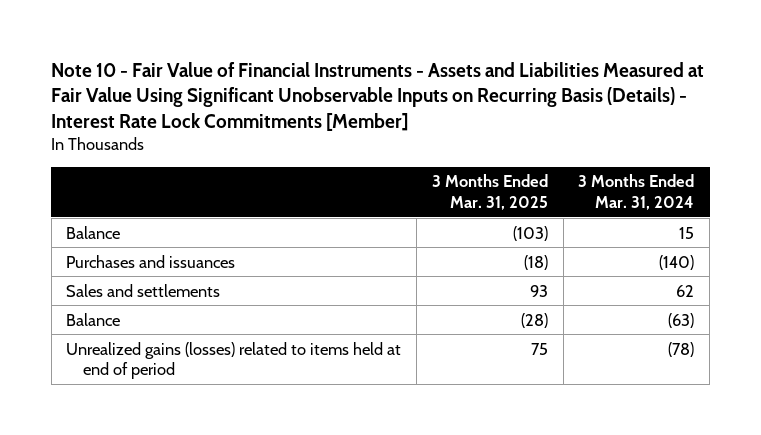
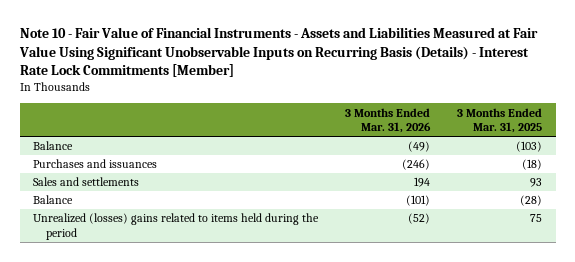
- | 3 Months Ended Mar. 31, 2025 | 3 Months Ended Mar. 31, 2024
+ | 3 Months Ended Mar. 31, 2026 | 3 Months Ended Mar. 31, 2025
- Unrealized gains (losses) related to items held at end of period | 75 | (78)
+ Unrealized (losses) gains related to items held during the period | (52) | 75

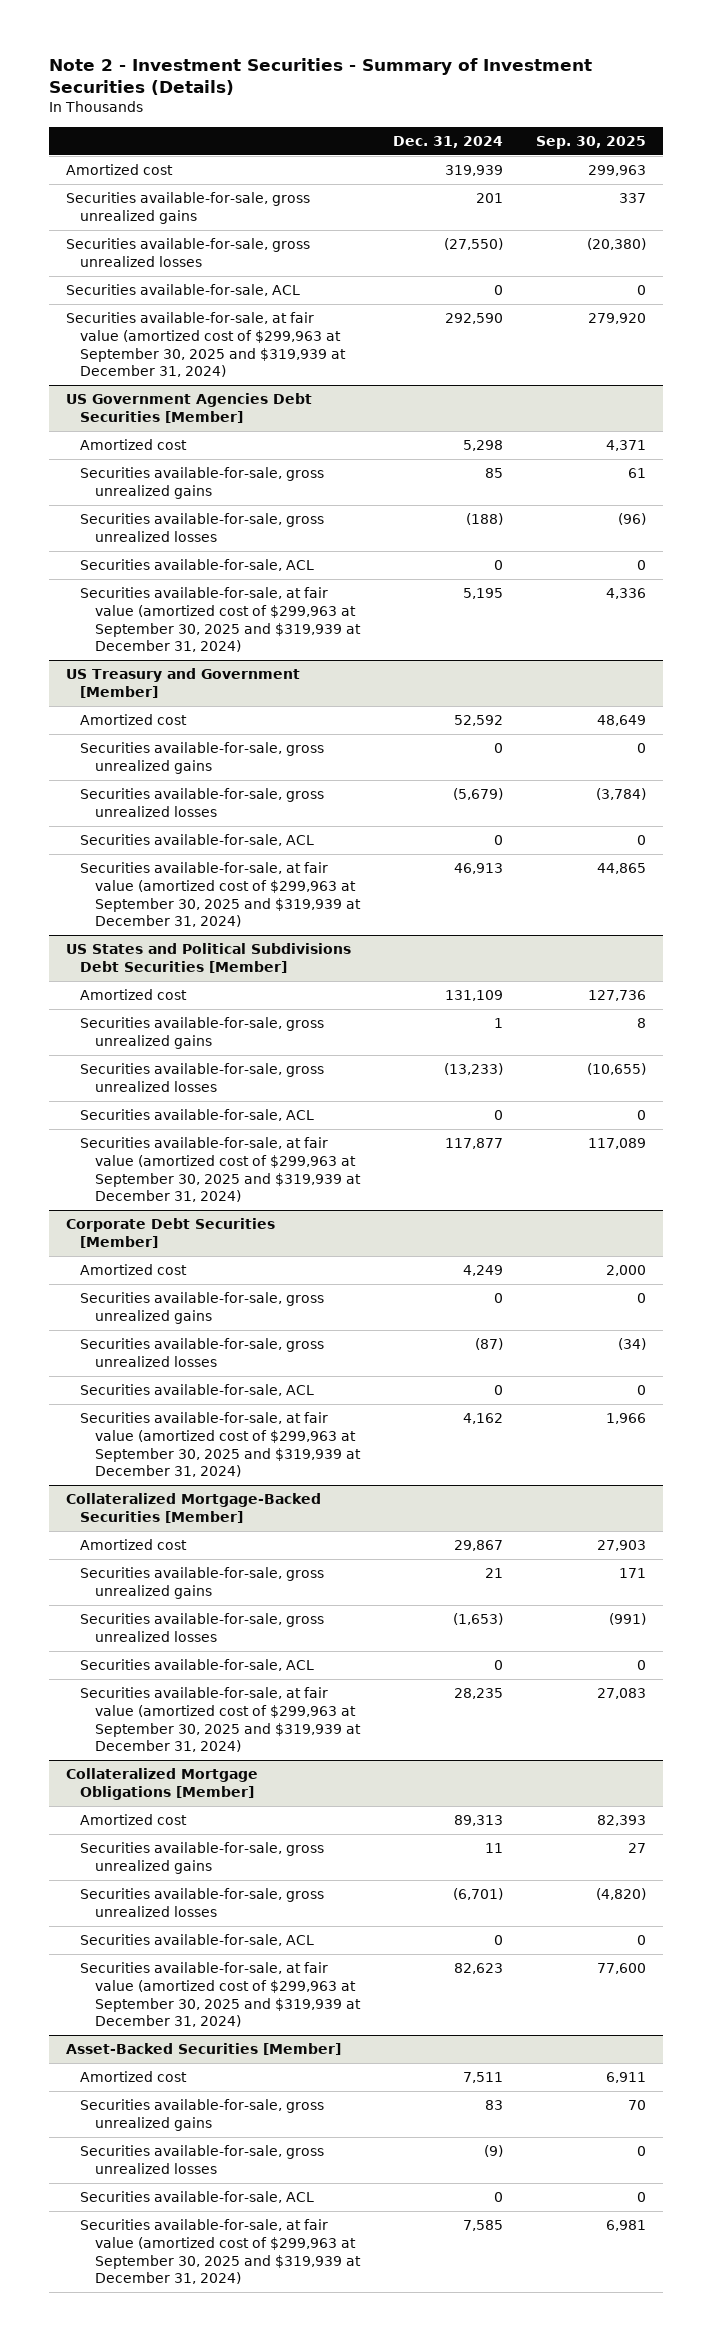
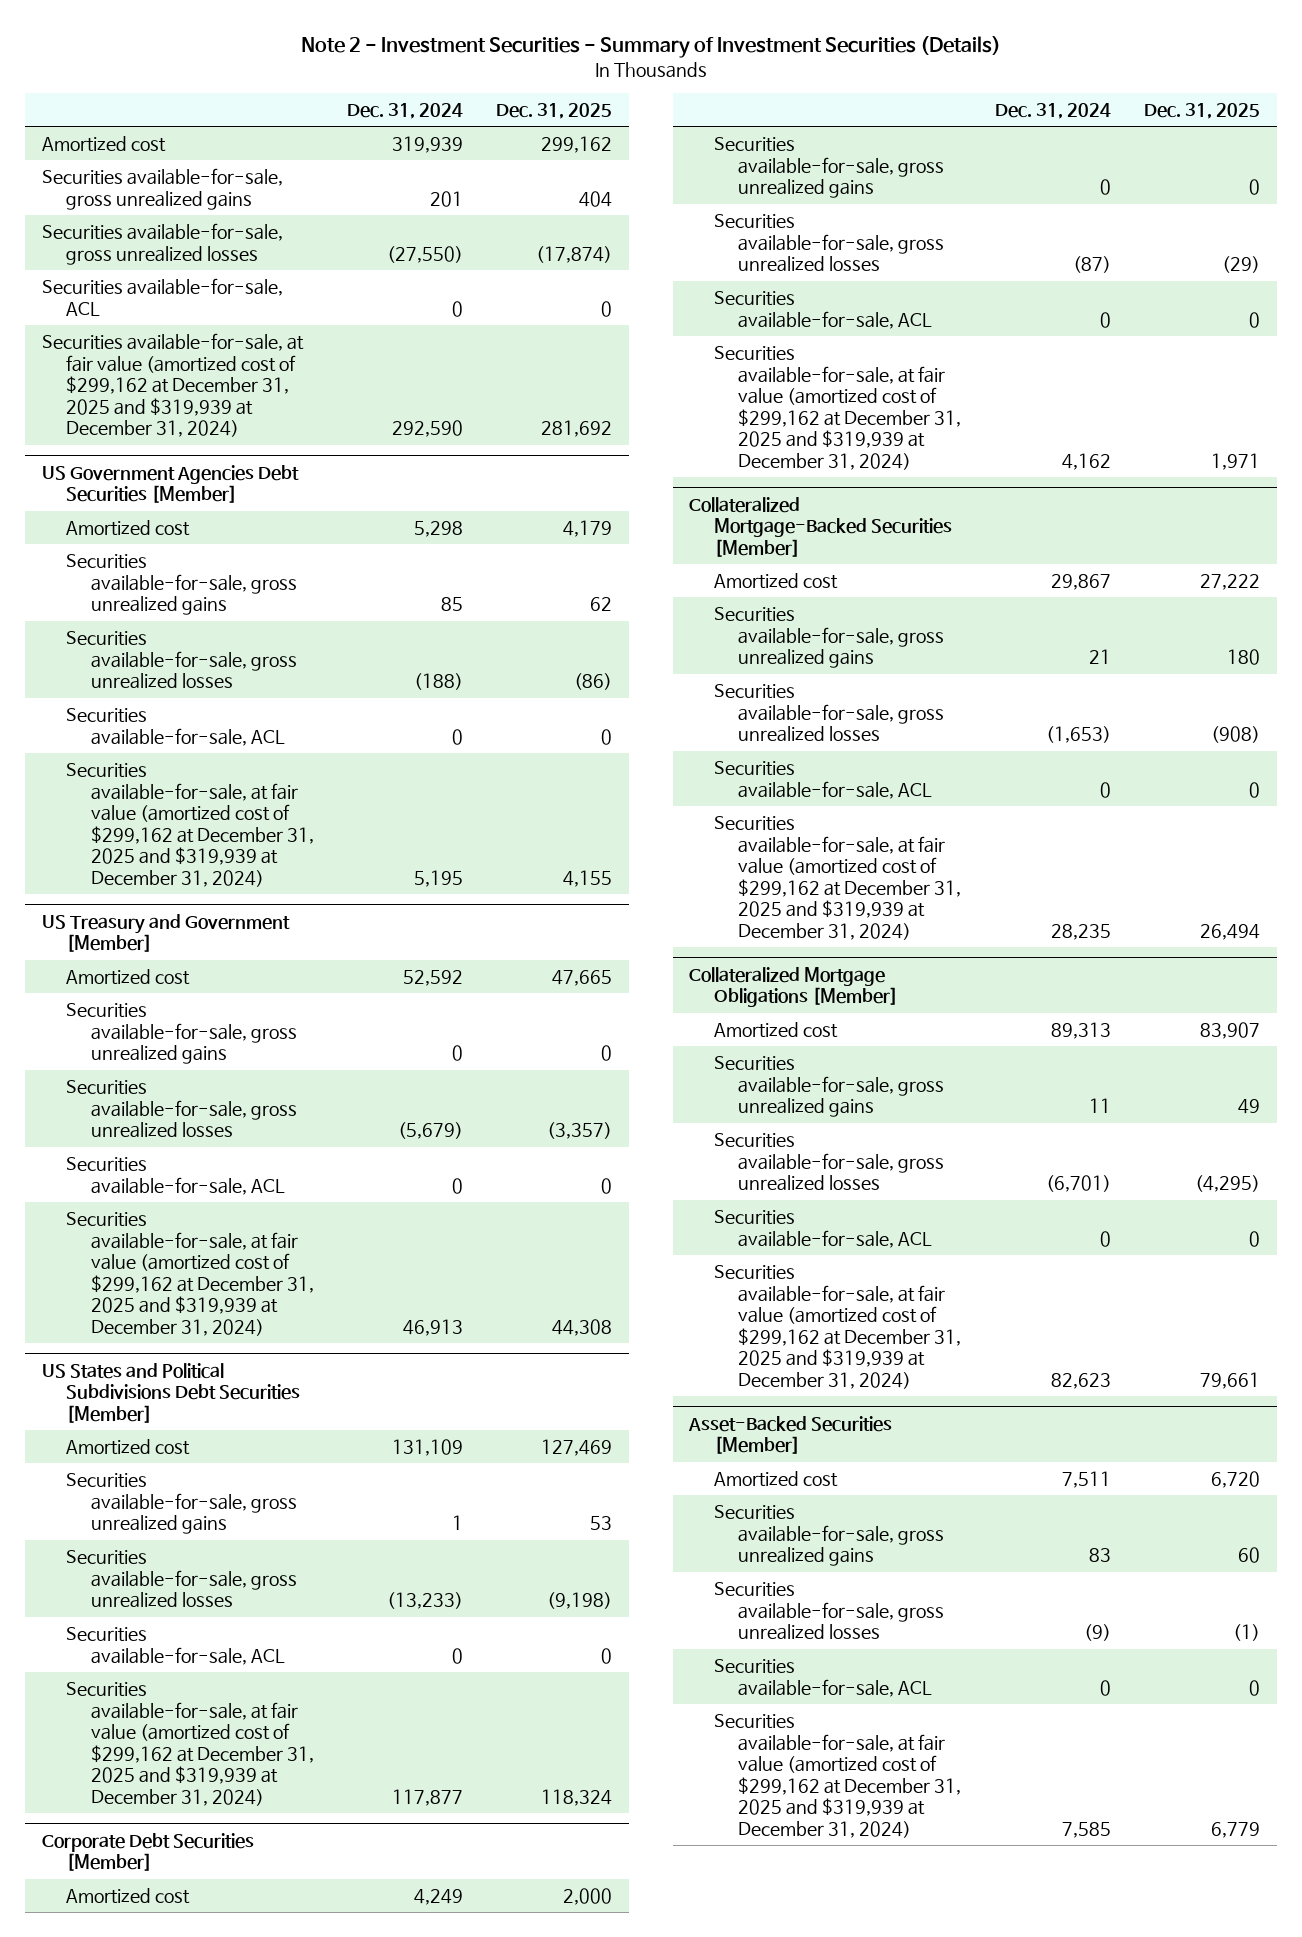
- | Dec. 31, 2024 | Sep. 30, 2025
+ | Dec. 31, 2024 | Dec. 31, 2025
- Securities available-for-sale, at fair value (amortized cost of $299,963 at September 30, 2025 and $319,939 at December 31, 2024) | 292,590 | 279,920
+ Securities available-for-sale, at fair value (amortized cost of $299,162 at December 31, 2025 and $319,939 at December 31, 2024) | 292,590 | 281,692
@ US Government Agencies Debt Securities [Member]
- Securities available-for-sale, at fair value (amortized cost of $299,963 at September 30, 2025 and $319,939 at December 31, 2024) | 5,195 | 4,336
+ Securities available-for-sale, at fair value (amortized cost of $299,162 at December 31, 2025 and $319,939 at December 31, 2024) | 5,195 | 4,155
@ US Treasury and Government [Member]
- Securities available-for-sale, at fair value (amortized cost of $299,963 at September 30, 2025 and $319,939 at December 31, 2024) | 46,913 | 44,865
+ Securities available-for-sale, at fair value (amortized cost of $299,162 at December 31, 2025 and $319,939 at December 31, 2024) | 46,913 | 44,308
@ US States and Political Subdivisions Debt Securities [Member]
- Securities available-for-sale, at fair value (amortized cost of $299,963 at September 30, 2025 and $319,939 at December 31, 2024) | 117,877 | 117,089
+ Securities available-for-sale, at fair value (amortized cost of $299,162 at December 31, 2025 and $319,939 at December 31, 2024) | 117,877 | 118,324
@ Corporate Debt Securities [Member]
- Securities available-for-sale, at fair value (amortized cost of $299,963 at September 30, 2025 and $319,939 at December 31, 2024) | 4,162 | 1,966
+ Securities available-for-sale, at fair value (amortized cost of $299,162 at December 31, 2025 and $319,939 at December 31, 2024) | 4,162 | 1,971
@ Collateralized Mortgage-Backed Securities [Member]
- Securities available-for-sale, at fair value (amortized cost of $299,963 at September 30, 2025 and $319,939 at December 31, 2024) | 28,235 | 27,083
+ Securities available-for-sale, at fair value (amortized cost of $299,162 at December 31, 2025 and $319,939 at December 31, 2024) | 28,235 | 26,494
@ Collateralized Mortgage Obligations [Member]
- Securities available-for-sale, at fair value (amortized cost of $299,963 at September 30, 2025 and $319,939 at December 31, 2024) | 82,623 | 77,600
+ Securities available-for-sale, at fair value (amortized cost of $299,162 at December 31, 2025 and $319,939 at December 31, 2024) | 82,623 | 79,661
@ Asset-Backed Securities [Member]
- Securities available-for-sale, at fair value (amortized cost of $299,963 at September 30, 2025 and $319,939 at December 31, 2024) | 7,585 | 6,981
+ Securities available-for-sale, at fair value (amortized cost of $299,162 at December 31, 2025 and $319,939 at December 31, 2024) | 7,585 | 6,779

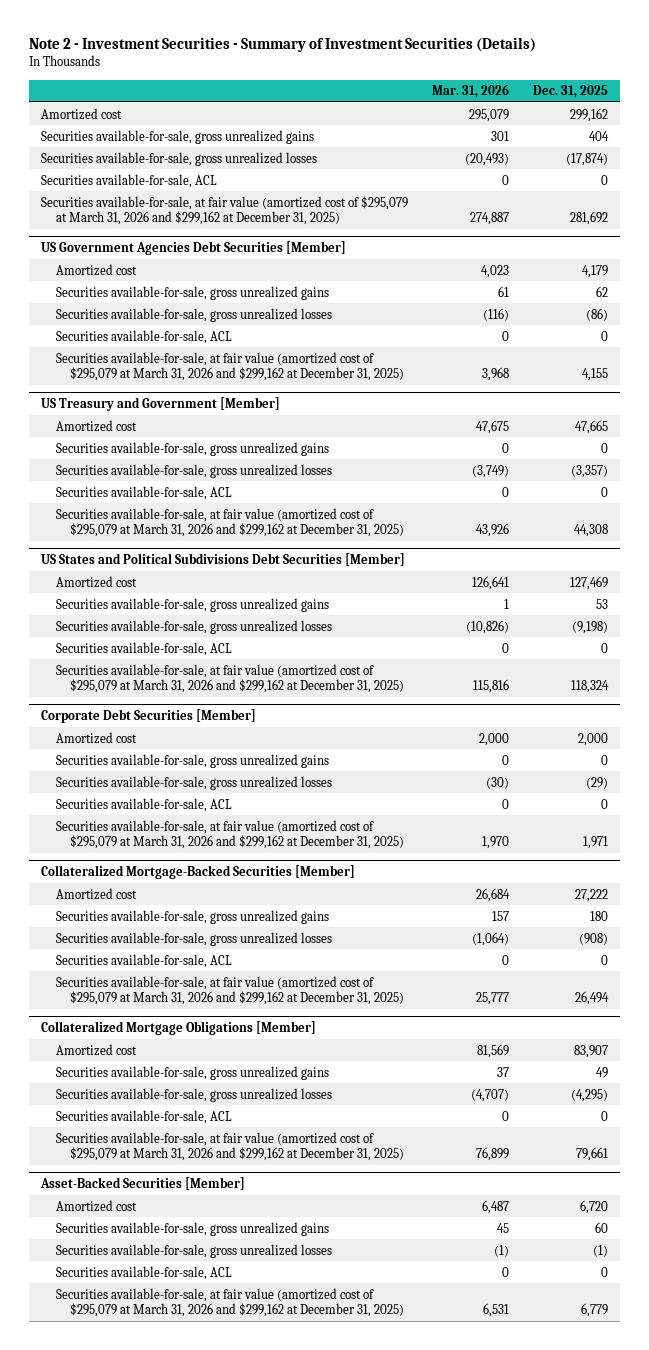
- | Dec. 31, 2024 | Dec. 31, 2025
+ | Mar. 31, 2026 | Dec. 31, 2025
- Securities available-for-sale, at fair value (amortized cost of $299,162 at December 31, 2025 and $319,939 at December 31, 2024) | 292,590 | 281,692
+ Securities available-for-sale, at fair value (amortized cost of $295,079 at March 31, 2026 and $299,162 at December 31, 2025) | 274,887 | 281,692
@ US Government Agencies Debt Securities [Member]
- Securities available-for-sale, at fair value (amortized cost of $299,162 at December 31, 2025 and $319,939 at December 31, 2024) | 5,195 | 4,155
+ Securities available-for-sale, at fair value (amortized cost of $295,079 at March 31, 2026 and $299,162 at December 31, 2025) | 3,968 | 4,155
@ US Treasury and Government [Member]
- Securities available-for-sale, at fair value (amortized cost of $299,162 at December 31, 2025 and $319,939 at December 31, 2024) | 46,913 | 44,308
+ Securities available-for-sale, at fair value (amortized cost of $295,079 at March 31, 2026 and $299,162 at December 31, 2025) | 43,926 | 44,308
@ US States and Political Subdivisions Debt Securities [Member]
- Securities available-for-sale, at fair value (amortized cost of $299,162 at December 31, 2025 and $319,939 at December 31, 2024) | 117,877 | 118,324
+ Securities available-for-sale, at fair value (amortized cost of $295,079 at March 31, 2026 and $299,162 at December 31, 2025) | 115,816 | 118,324
@ Corporate Debt Securities [Member]
- Securities available-for-sale, at fair value (amortized cost of $299,162 at December 31, 2025 and $319,939 at December 31, 2024) | 4,162 | 1,971
+ Securities available-for-sale, at fair value (amortized cost of $295,079 at March 31, 2026 and $299,162 at December 31, 2025) | 1,970 | 1,971
@ Collateralized Mortgage-Backed Securities [Member]
- Securities available-for-sale, at fair value (amortized cost of $299,162 at December 31, 2025 and $319,939 at December 31, 2024) | 28,235 | 26,494
+ Securities available-for-sale, at fair value (amortized cost of $295,079 at March 31, 2026 and $299,162 at December 31, 2025) | 25,777 | 26,494
@ Collateralized Mortgage Obligations [Member]
- Securities available-for-sale, at fair value (amortized cost of $299,162 at December 31, 2025 and $319,939 at December 31, 2024) | 82,623 | 79,661
+ Securities available-for-sale, at fair value (amortized cost of $295,079 at March 31, 2026 and $299,162 at December 31, 2025) | 76,899 | 79,661
@ Asset-Backed Securities [Member]
- Securities available-for-sale, at fair value (amortized cost of $299,162 at December 31, 2025 and $319,939 at December 31, 2024) | 7,585 | 6,779
+ Securities available-for-sale, at fair value (amortized cost of $295,079 at March 31, 2026 and $299,162 at December 31, 2025) | 6,531 | 6,779

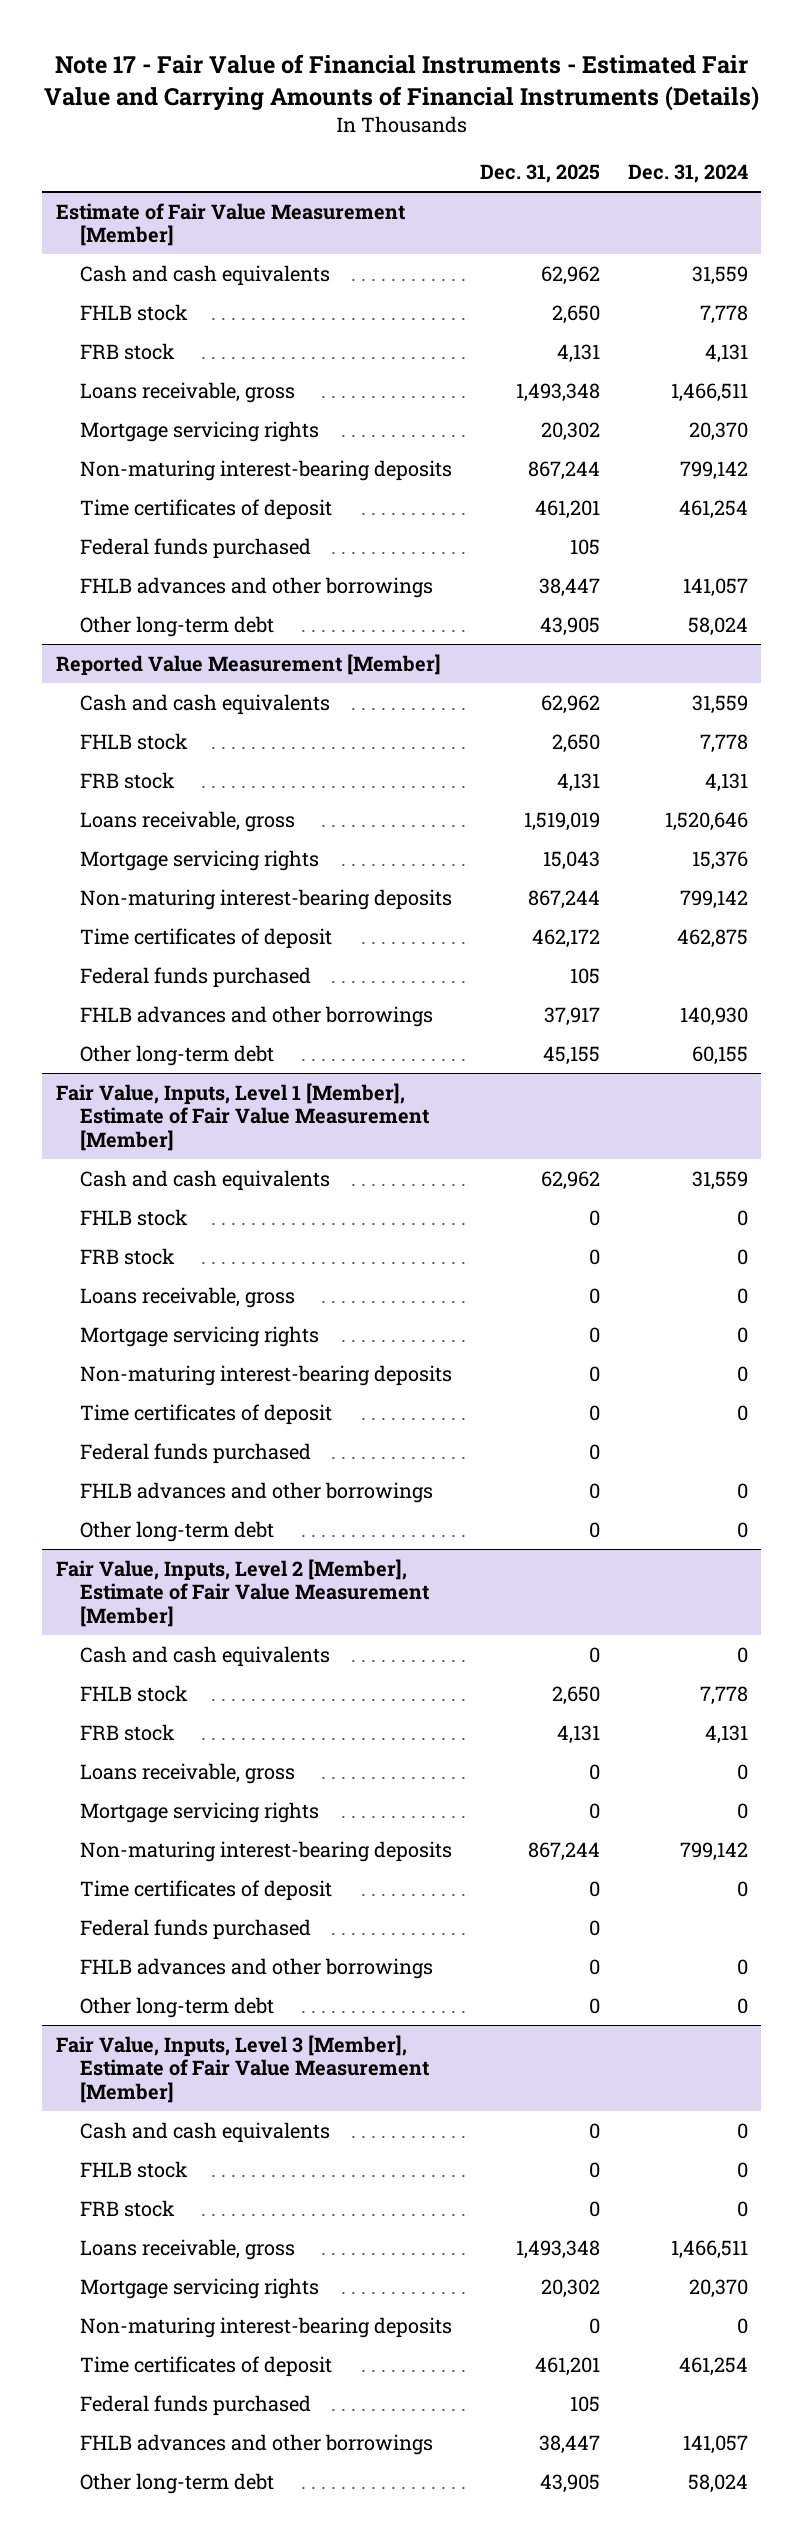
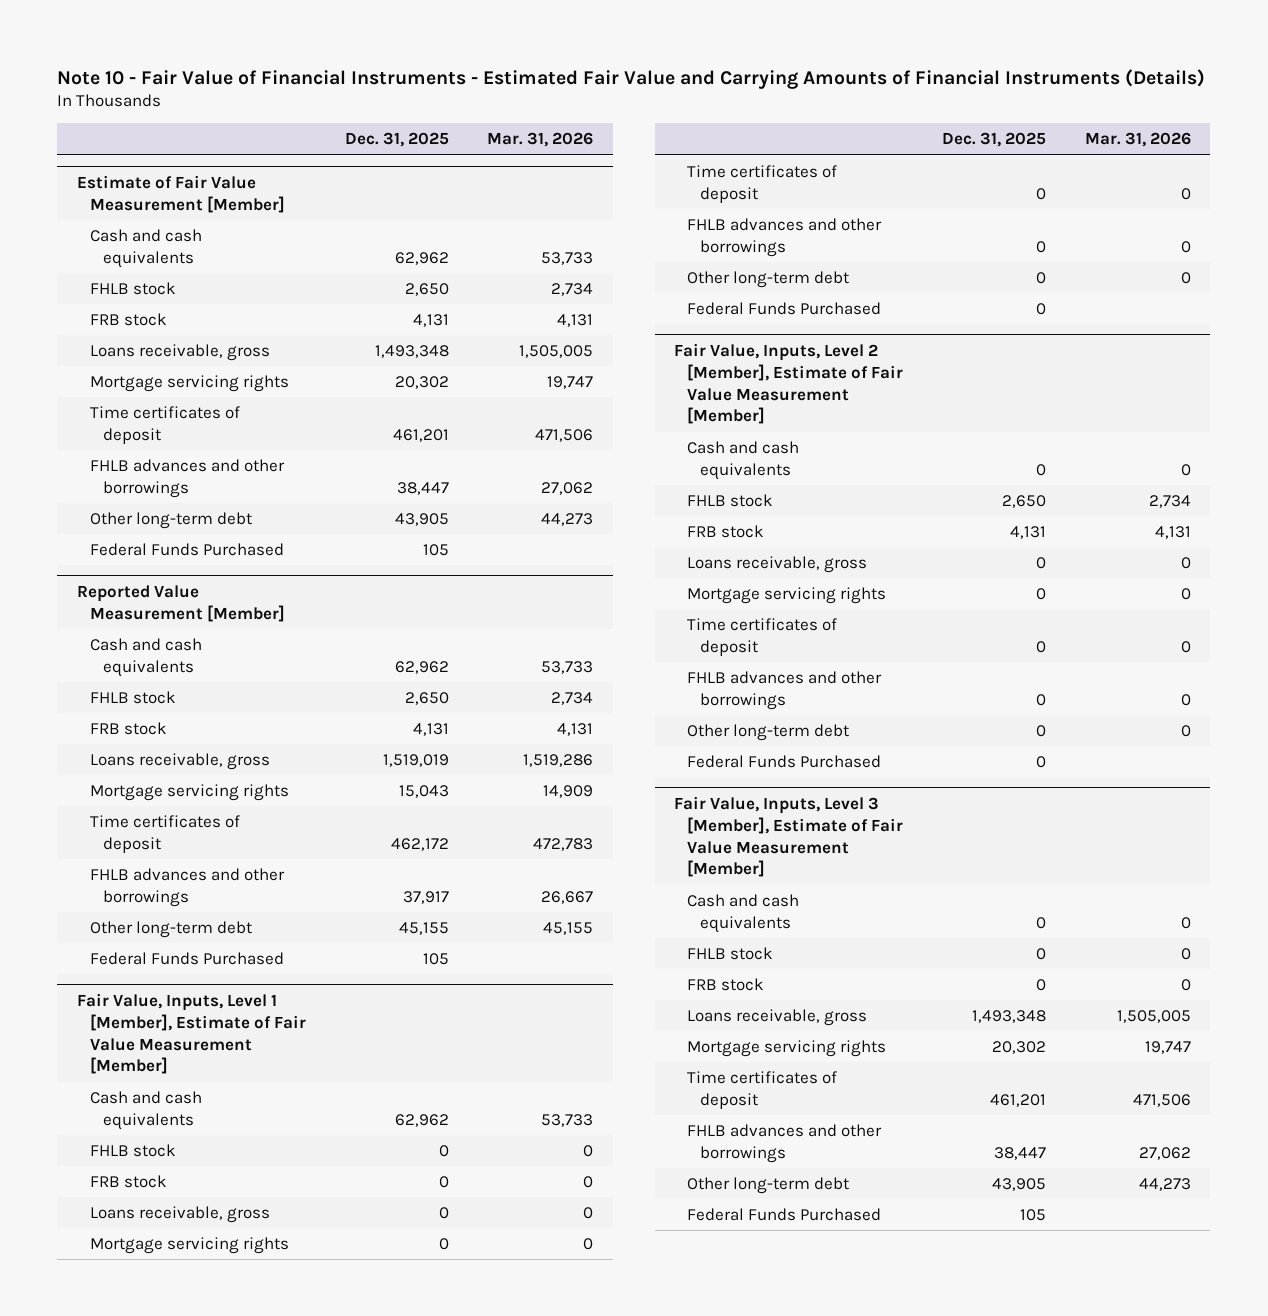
- Note 17 - Fair Value of Financial Instruments - Estimated Fair Value and Carrying Amounts of Financial Instruments (Details)
+ Note 10 - Fair Value of Financial Instruments - Estimated Fair Value and Carrying Amounts of Financial Instruments (Details)
- | Dec. 31, 2025 | Dec. 31, 2024
+ | Dec. 31, 2025 | Mar. 31, 2026
@ Estimate of Fair Value Measurement [Member]
- Non-maturing interest-bearing deposits | 867,244 | 799,142
- Federal funds purchased | 105 |
+ Federal Funds Purchased | 105 |
@ Reported Value Measurement [Member]
- Non-maturing interest-bearing deposits | 867,244 | 799,142
- Federal funds purchased | 105 |
+ Federal Funds Purchased | 105 |
@ Fair Value, Inputs, Level 1 [Member], Estimate of Fair Value Measurement [Member]
- Non-maturing interest-bearing deposits | 0 | 0
- Federal funds purchased | 0 |
+ Federal Funds Purchased | 0 |
@ Fair Value, Inputs, Level 2 [Member], Estimate of Fair Value Measurement [Member]
- Non-maturing interest-bearing deposits | 867,244 | 799,142
- Federal funds purchased | 0 |
+ Federal Funds Purchased | 0 |
@ Fair Value, Inputs, Level 3 [Member], Estimate of Fair Value Measurement [Member]
- Non-maturing interest-bearing deposits | 0 | 0
- Federal funds purchased | 105 |
+ Federal Funds Purchased | 105 |

